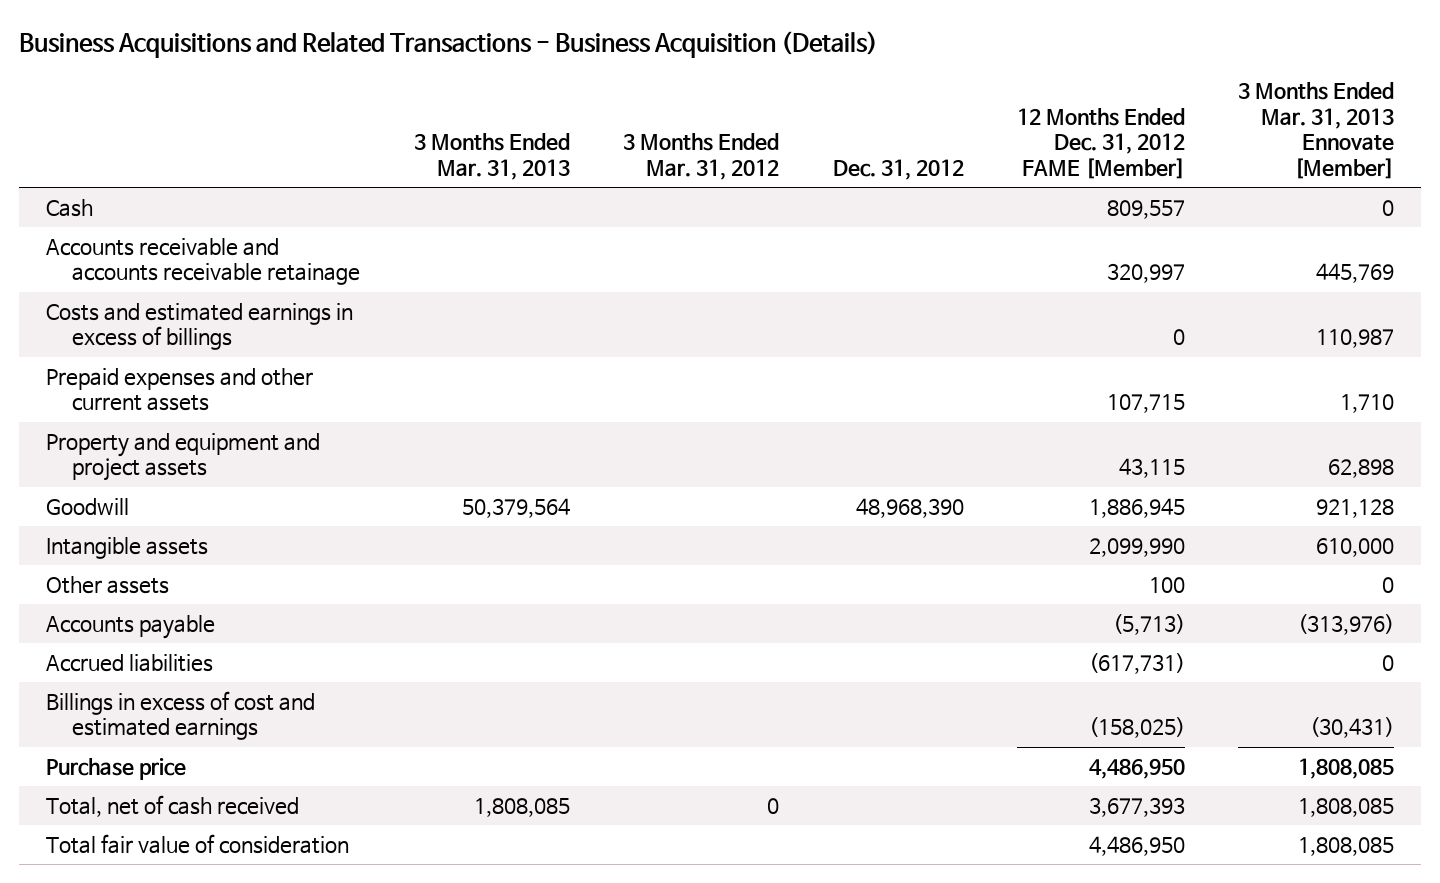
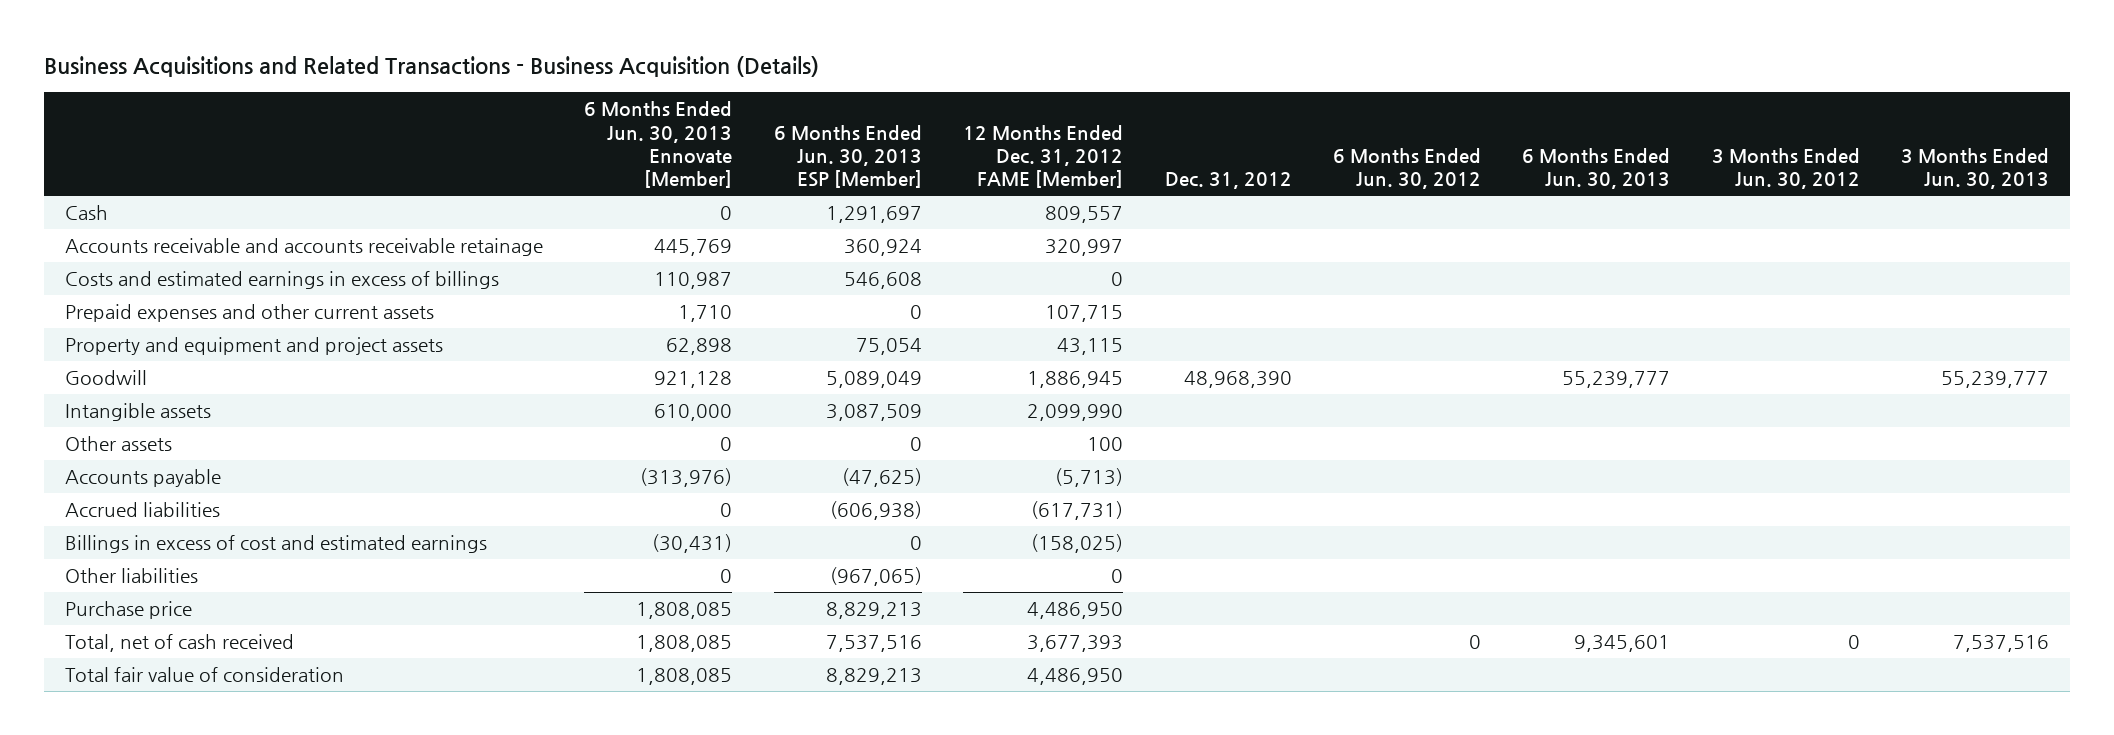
- | 3 Months Ended Mar. 31, 2013 | 3 Months Ended Mar. 31, 2012 | Dec. 31, 2012 | 12 Months Ended Dec. 31, 2012 FAME [Member] | 3 Months Ended Mar. 31, 2013 Ennovate [Member]
+ | 6 Months Ended Jun. 30, 2013 Ennovate [Member] | 6 Months Ended Jun. 30, 2013 ESP [Member] | 12 Months Ended Dec. 31, 2012 FAME [Member] | Dec. 31, 2012 | 6 Months Ended Jun. 30, 2012 | 6 Months Ended Jun. 30, 2013 | 3 Months Ended Jun. 30, 2012 | 3 Months Ended Jun. 30, 2013
+ Other liabilities | 0 | (967,065) | 0 | | | | |

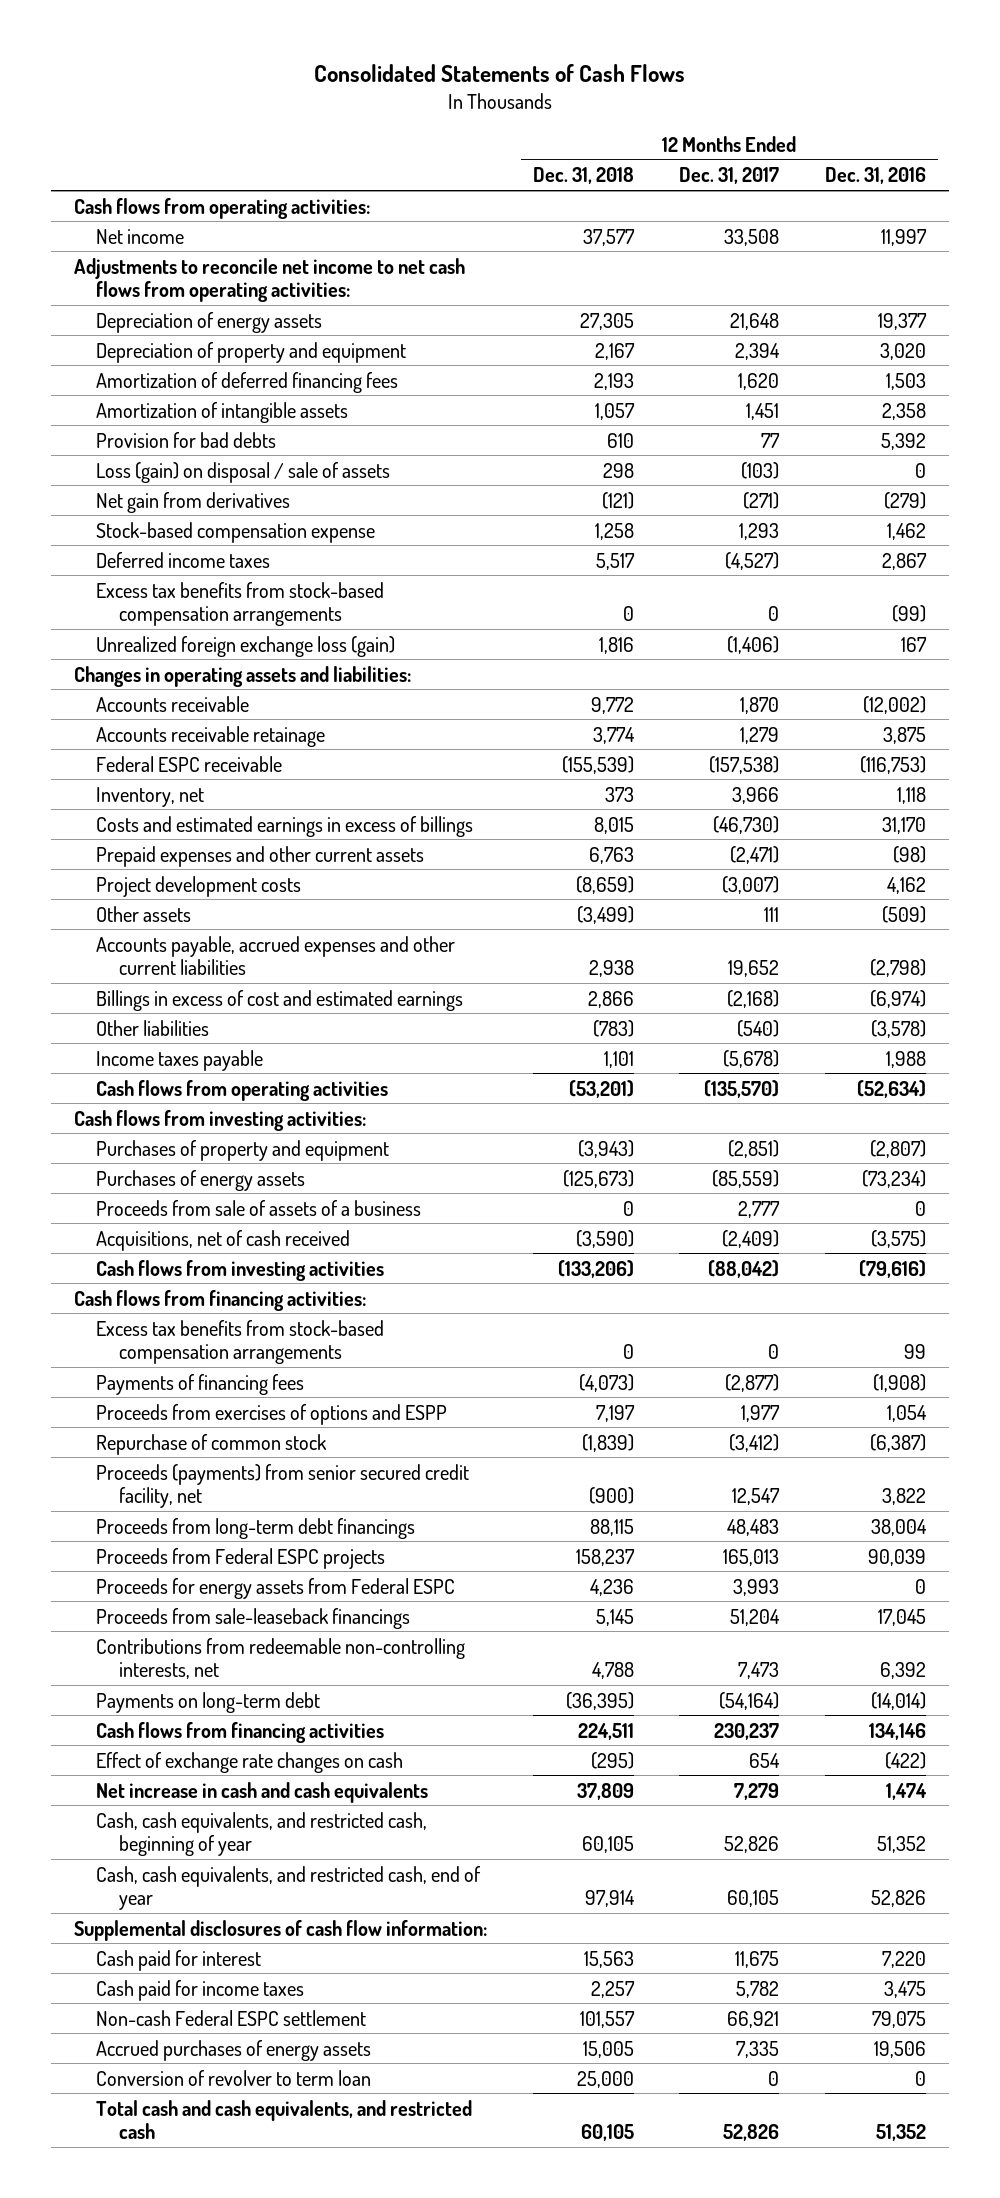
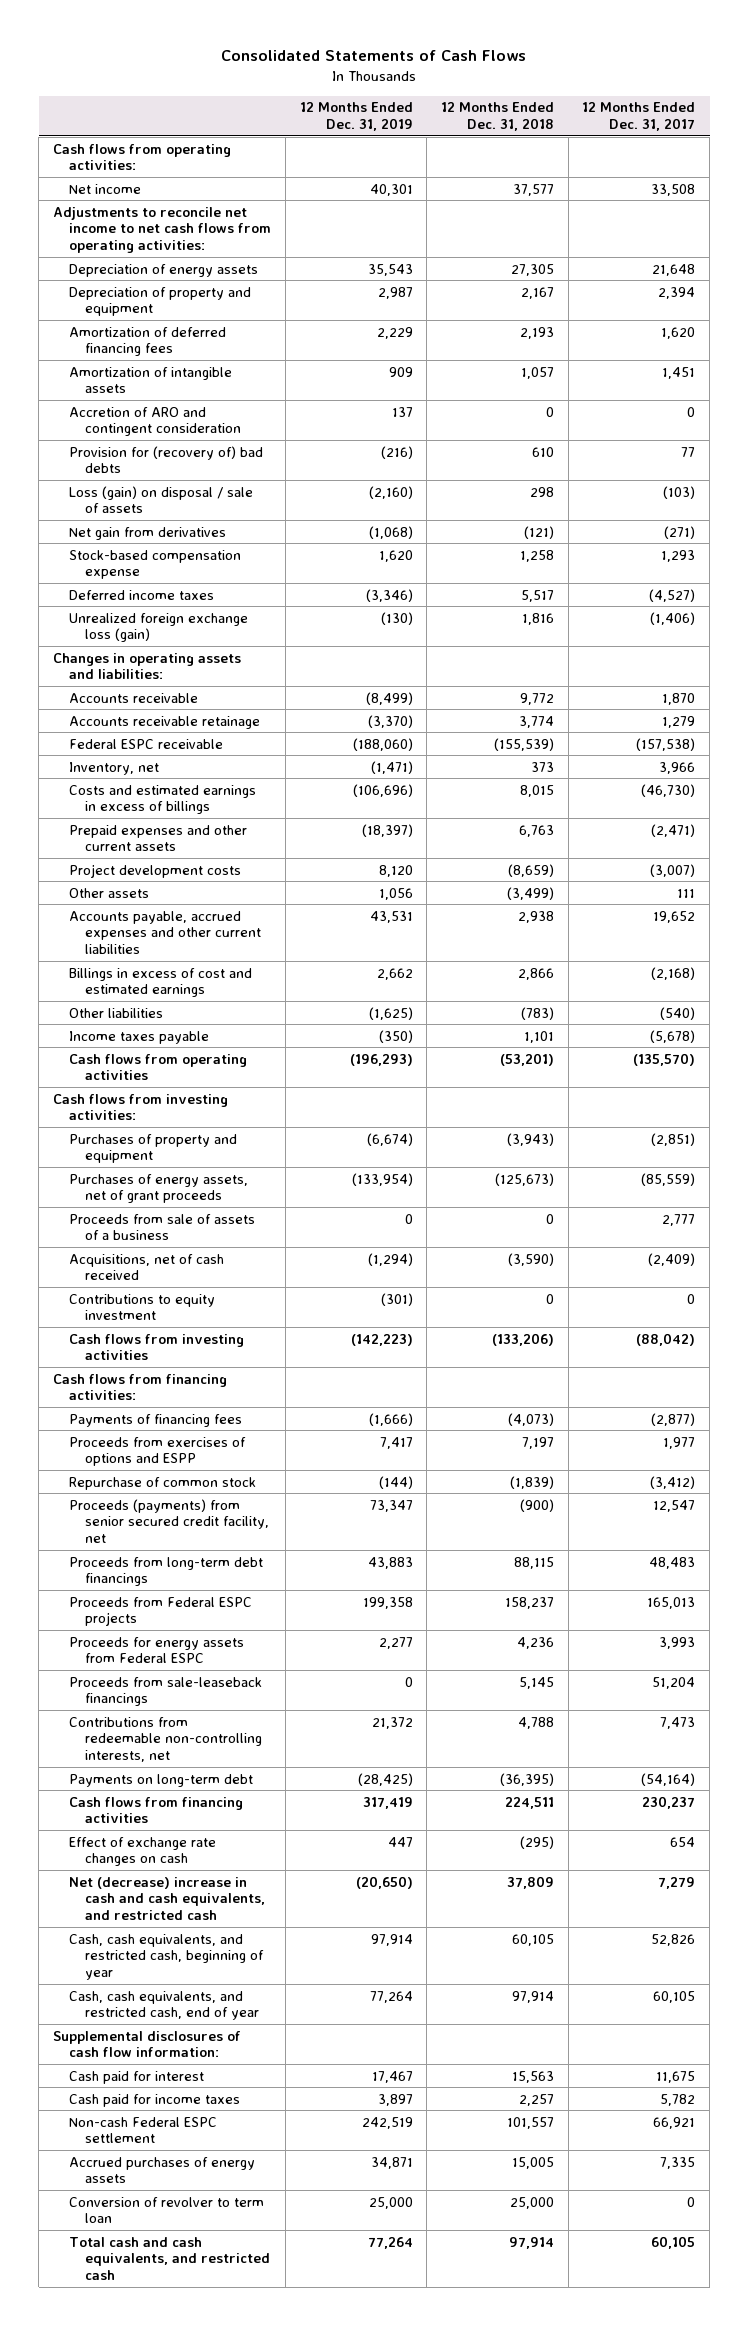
- | 12 Months Ended Dec. 31, 2018 | 12 Months Ended Dec. 31, 2017 | 12 Months Ended Dec. 31, 2016
+ | 12 Months Ended Dec. 31, 2019 | 12 Months Ended Dec. 31, 2018 | 12 Months Ended Dec. 31, 2017
- Provision for bad debts | 610 | 77 | 5,392
+ Accretion of ARO and contingent consideration | 137 | 0 | 0
+ Provision for (recovery of) bad debts | (216) | 610 | 77
- Excess tax benefits from stock-based compensation arrangements | 0 | 0 | (99)
- Purchases of energy assets | (125,673) | (85,559) | (73,234)
+ Purchases of energy assets, net of grant proceeds | (133,954) | (125,673) | (85,559)
+ Contributions to equity investment | (301) | 0 | 0
- Excess tax benefits from stock-based compensation arrangements | 0 | 0 | 99
- Net increase in cash and cash equivalents | 37,809 | 7,279 | 1,474
+ Net (decrease) increase in cash and cash equivalents, and restricted cash | (20,650) | 37,809 | 7,279
- Total cash and cash equivalents, and restricted cash | 60,105 | 52,826 | 51,352
+ Total cash and cash equivalents, and restricted cash | 77,264 | 97,914 | 60,105

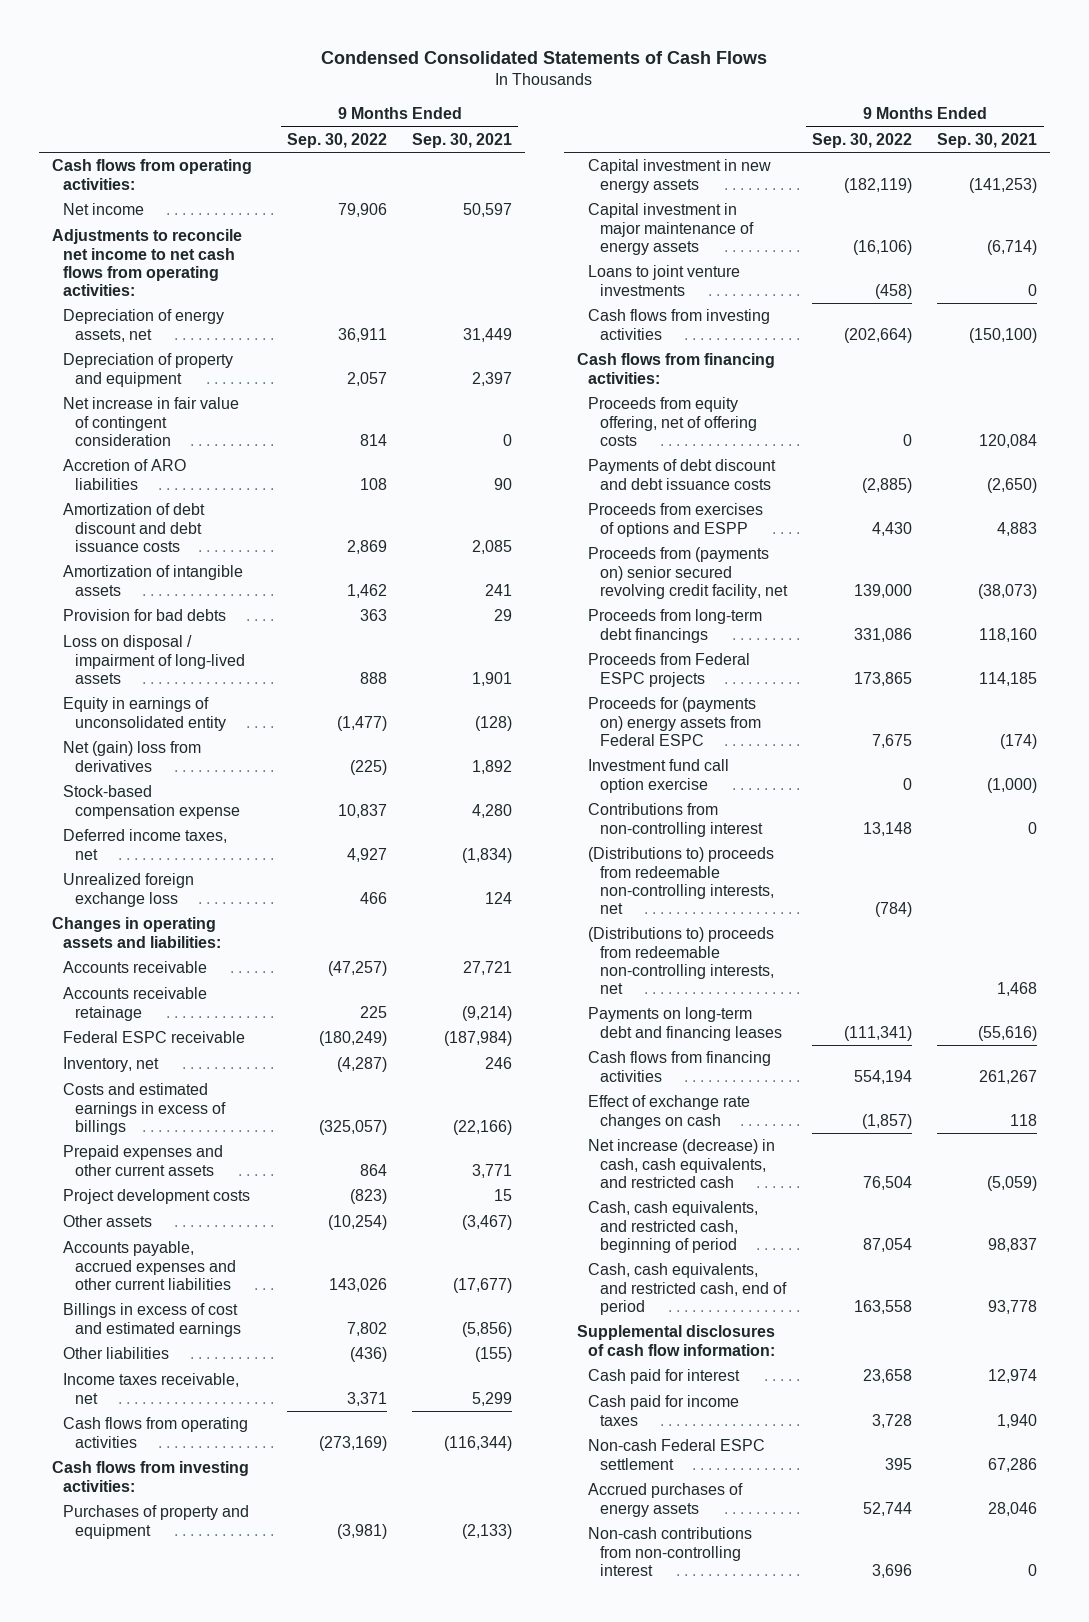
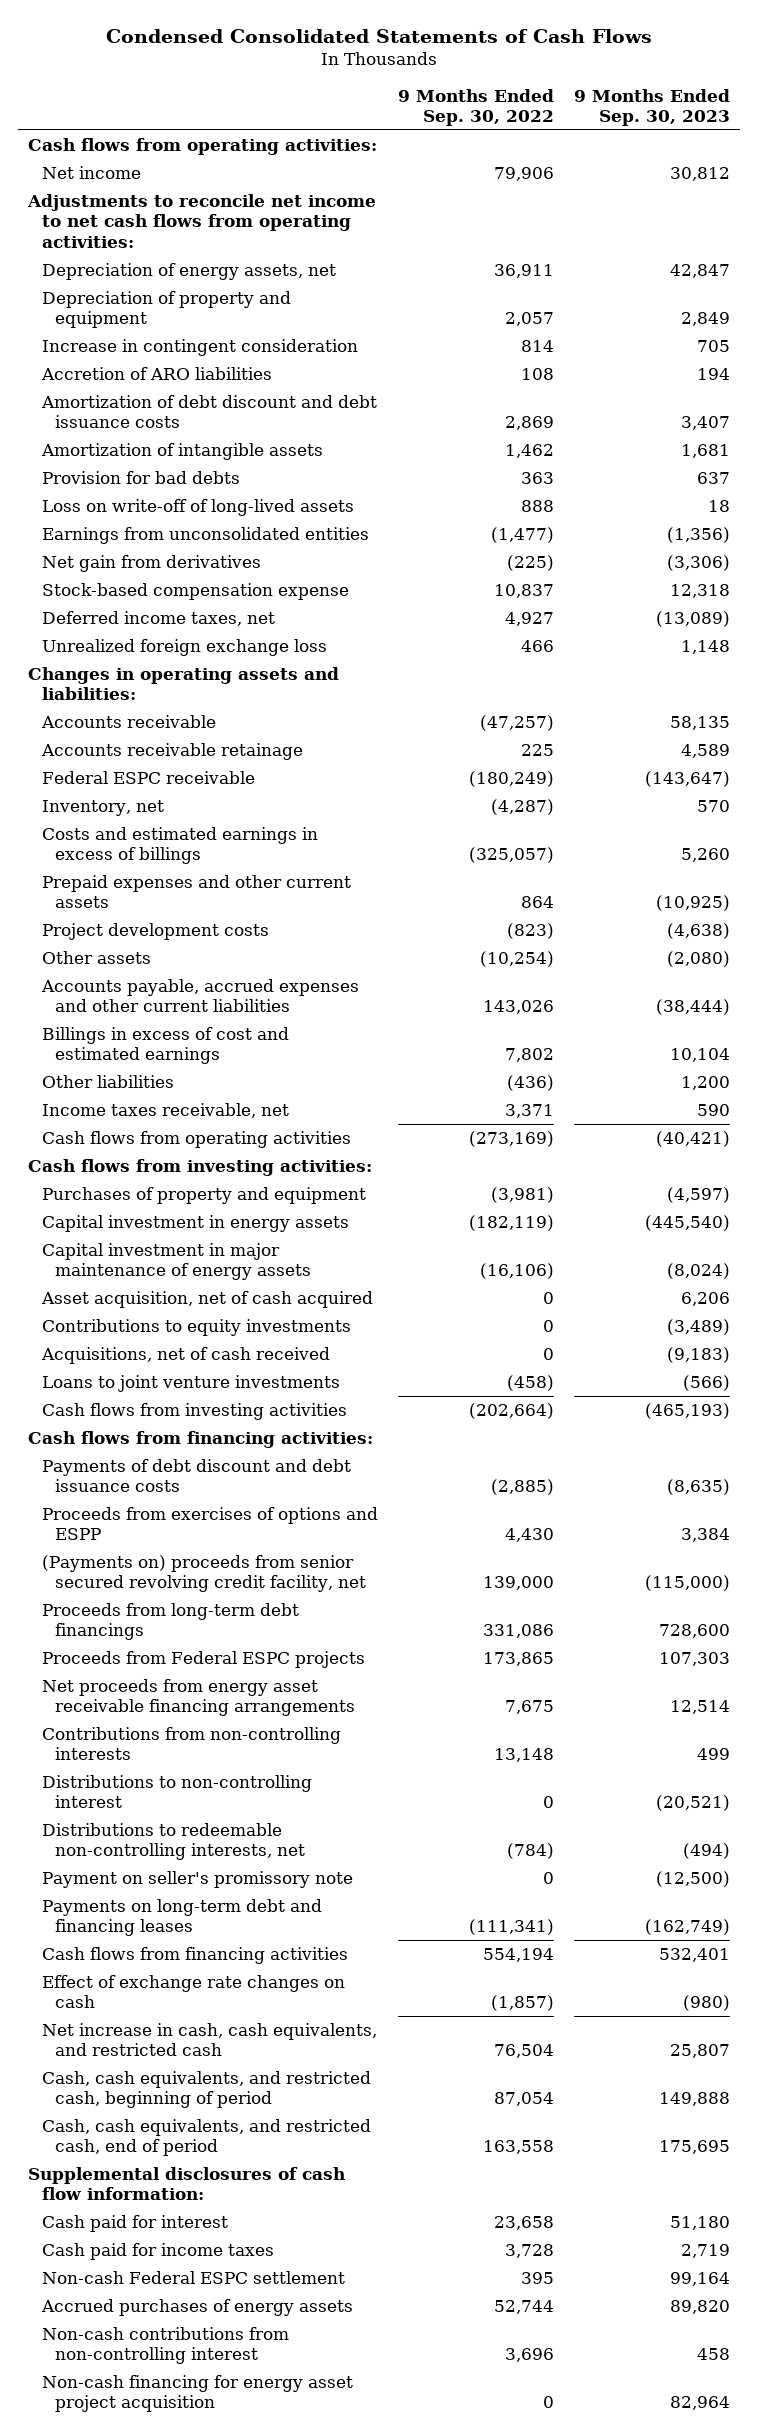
- | 9 Months Ended Sep. 30, 2022 | 9 Months Ended Sep. 30, 2021
+ | 9 Months Ended Sep. 30, 2022 | 9 Months Ended Sep. 30, 2023
- Net increase in fair value of contingent consideration | 814 | 0
+ Increase in contingent consideration | 814 | 705
- Loss on disposal / impairment of long-lived assets | 888 | 1,901
- Equity in earnings of unconsolidated entity | (1,477) | (128)
- Net (gain) loss from derivatives | (225) | 1,892
+ Loss on write-off of long-lived assets | 888 | 18
+ Earnings from unconsolidated entities | (1,477) | (1,356)
+ Net gain from derivatives | (225) | (3,306)
- Capital investment in new energy assets | (182,119) | (141,253)
+ Capital investment in energy assets | (182,119) | (445,540)
+ Asset acquisition, net of cash acquired | 0 | 6,206
+ Contributions to equity investments | 0 | (3,489)
+ Acquisitions, net of cash received | 0 | (9,183)
- Proceeds from equity offering, net of offering costs | 0 | 120,084
- Proceeds from (payments on) senior secured revolving credit facility, net | 139,000 | (38,073)
+ (Payments on) proceeds from senior secured revolving credit facility, net | 139,000 | (115,000)
- Proceeds for (payments on) energy assets from Federal ESPC | 7,675 | (174)
- Investment fund call option exercise | 0 | (1,000)
- Contributions from non-controlling interest | 13,148 | 0
- (Distributions to) proceeds from redeemable non-controlling interests, net | (784) |
- (Distributions to) proceeds from redeemable non-controlling interests, net | | 1,468
+ Net proceeds from energy asset receivable financing arrangements | 7,675 | 12,514
+ Contributions from non-controlling interests | 13,148 | 499
+ Distributions to non-controlling interest | 0 | (20,521)
+ Distributions to redeemable non-controlling interests, net | (784) | (494)
+ Payment on seller's promissory note | 0 | (12,500)
- Net increase (decrease) in cash, cash equivalents, and restricted cash | 76,504 | (5,059)
+ Net increase in cash, cash equivalents, and restricted cash | 76,504 | 25,807
+ Non-cash financing for energy asset project acquisition | 0 | 82,964

